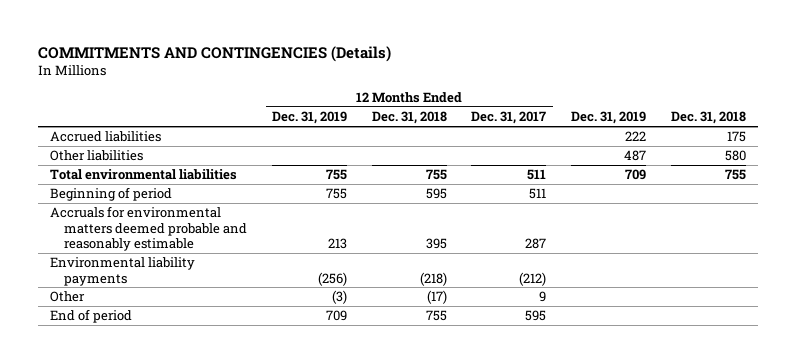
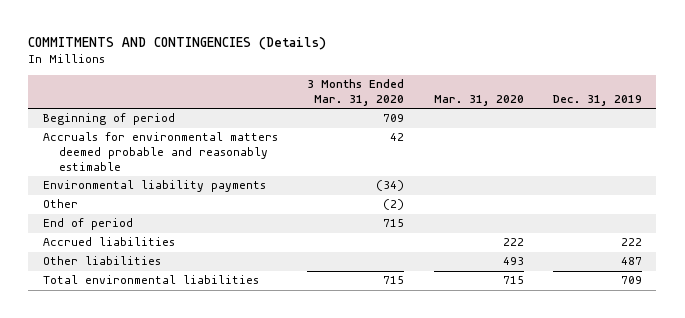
- | 12 Months Ended Dec. 31, 2019 | 12 Months Ended Dec. 31, 2018 | 12 Months Ended Dec. 31, 2017 | Dec. 31, 2019 | Dec. 31, 2018
+ | 3 Months Ended Mar. 31, 2020 | Mar. 31, 2020 | Dec. 31, 2019
moved down: Accrued liabilities | | 222 | 222
moved down: Other liabilities | | 493 | 487
moved down: Total environmental liabilities | 715 | 715 | 709

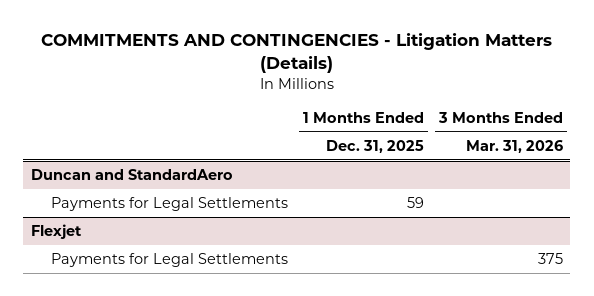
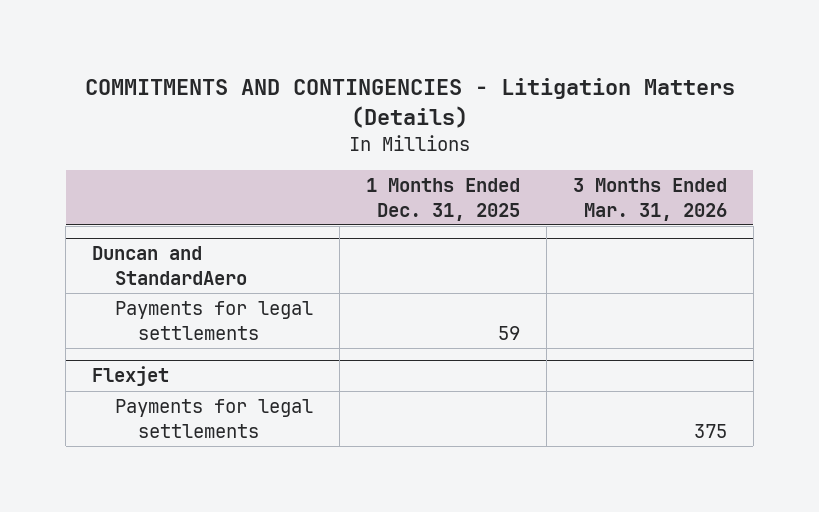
@ Duncan and StandardAero
- Payments for Legal Settlements | 59 |
+ Payments for legal settlements | 59 |
@ Flexjet
- Payments for Legal Settlements | | 375
+ Payments for legal settlements | | 375

